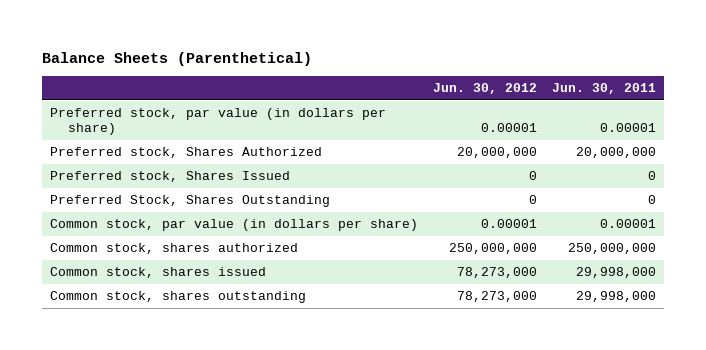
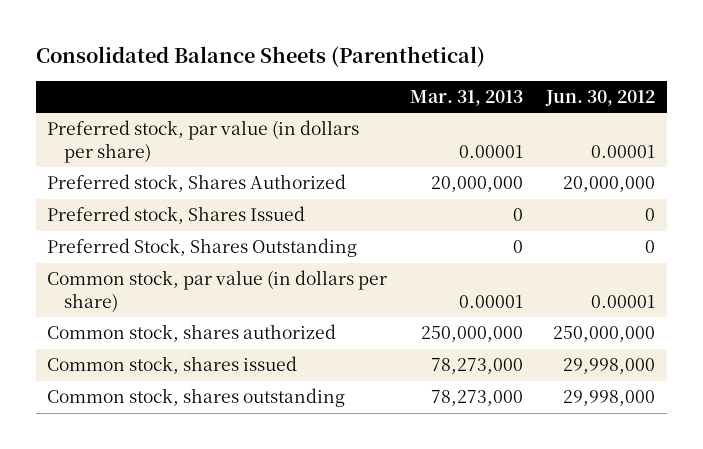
- Balance Sheets (Parenthetical)
+ Consolidated Balance Sheets (Parenthetical)
- | Jun. 30, 2012 | Jun. 30, 2011
+ | Mar. 31, 2013 | Jun. 30, 2012
- Common stock, shares issued | 78,273,000 | 29,998,000
- Common stock, shares outstanding | 78,273,000 | 29,998,000
+ Common stock, shares issued | 78,273,000 | 29,998,000
+ Common stock, shares outstanding | 78,273,000 | 29,998,000

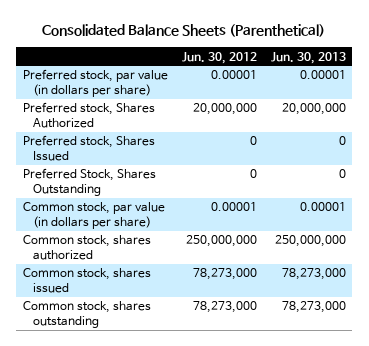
- | Mar. 31, 2013 | Jun. 30, 2012
+ | Jun. 30, 2012 | Jun. 30, 2013
- Common stock, shares issued | 78,273,000 | 29,998,000
- Common stock, shares outstanding | 78,273,000 | 29,998,000
+ Common stock, shares issued | 78,273,000 | 78,273,000
+ Common stock, shares outstanding | 78,273,000 | 78,273,000

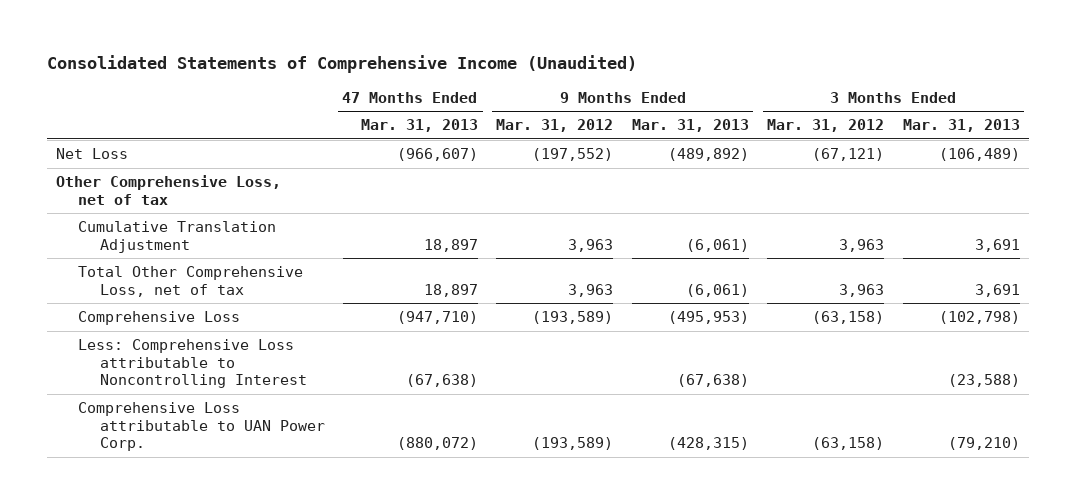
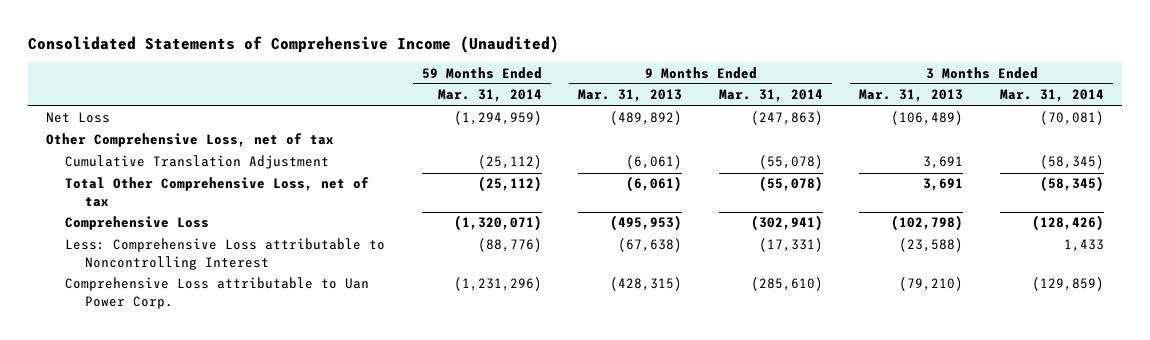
- | 47 Months Ended Mar. 31, 2013 | 9 Months Ended Mar. 31, 2012 | 9 Months Ended Mar. 31, 2013 | 3 Months Ended Mar. 31, 2012 | 3 Months Ended Mar. 31, 2013
+ | 59 Months Ended Mar. 31, 2014 | 9 Months Ended Mar. 31, 2013 | 9 Months Ended Mar. 31, 2014 | 3 Months Ended Mar. 31, 2013 | 3 Months Ended Mar. 31, 2014
- Comprehensive Loss attributable to UAN Power Corp. | (880,072) | (193,589) | (428,315) | (63,158) | (79,210)
+ Comprehensive Loss attributable to Uan Power Corp. | (1,231,296) | (428,315) | (285,610) | (79,210) | (129,859)

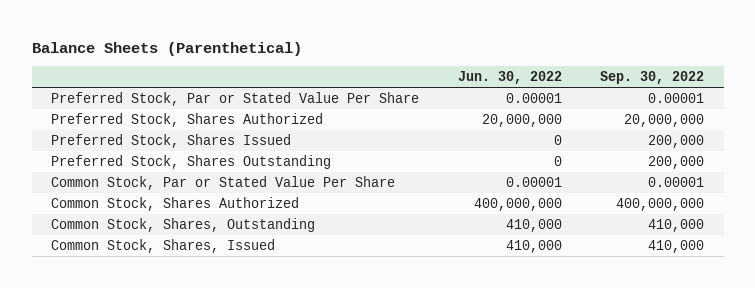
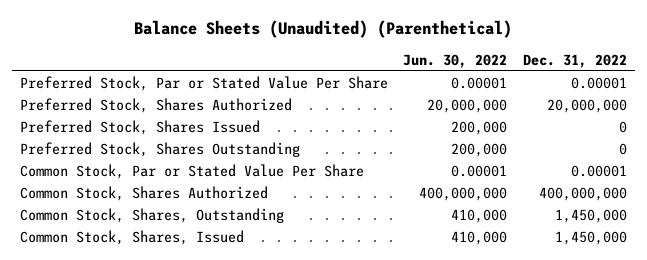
- Balance Sheets (Parenthetical)
+ Balance Sheets (Unaudited) (Parenthetical)
- | Jun. 30, 2022 | Sep. 30, 2022
+ | Jun. 30, 2022 | Dec. 31, 2022
- Preferred Stock, Shares Issued | 0 | 200,000
- Preferred Stock, Shares Outstanding | 0 | 200,000
+ Preferred Stock, Shares Issued | 200,000 | 0
+ Preferred Stock, Shares Outstanding | 200,000 | 0

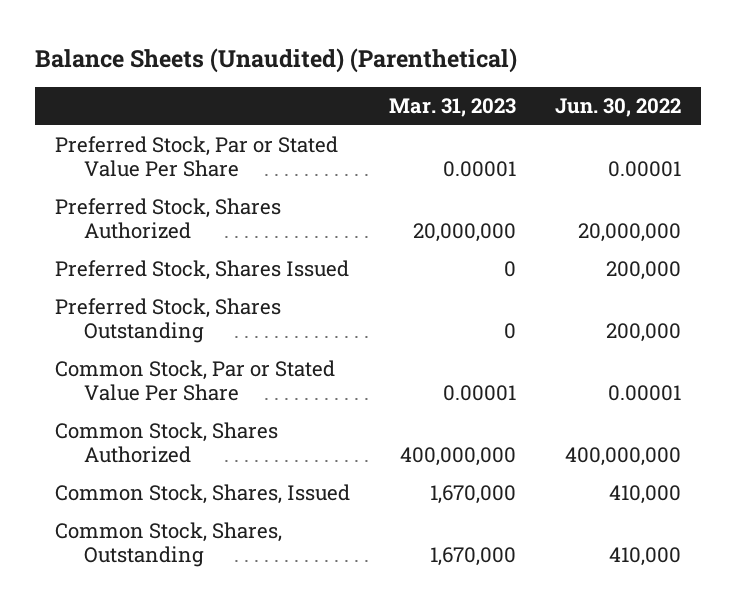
- | Jun. 30, 2022 | Dec. 31, 2022
+ | Mar. 31, 2023 | Jun. 30, 2022
moved down: Common Stock, Shares, Outstanding | 1,670,000 | 410,000

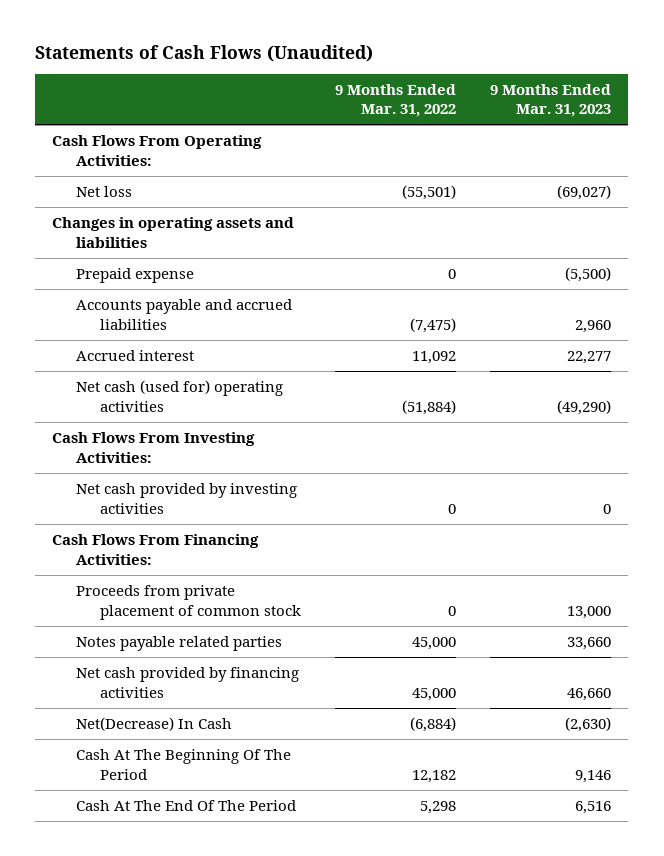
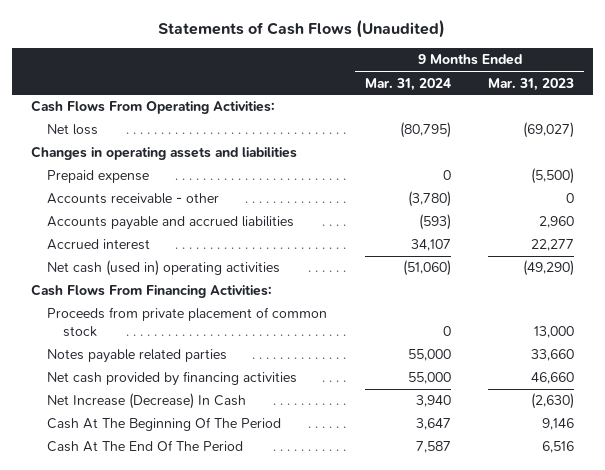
- | 9 Months Ended Mar. 31, 2022 | 9 Months Ended Mar. 31, 2023
+ | 9 Months Ended Mar. 31, 2024 | 9 Months Ended Mar. 31, 2023
+ Accounts receivable - other | (3,780) | 0
- Net cash (used for) operating activities | (51,884) | (49,290)
- Cash Flows From Investing Activities:
- Net cash provided by investing activities | 0 | 0
+ Net cash (used in) operating activities | (51,060) | (49,290)
- Net(Decrease) In Cash | (6,884) | (2,630)
+ Net Increase (Decrease) In Cash | 3,940 | (2,630)

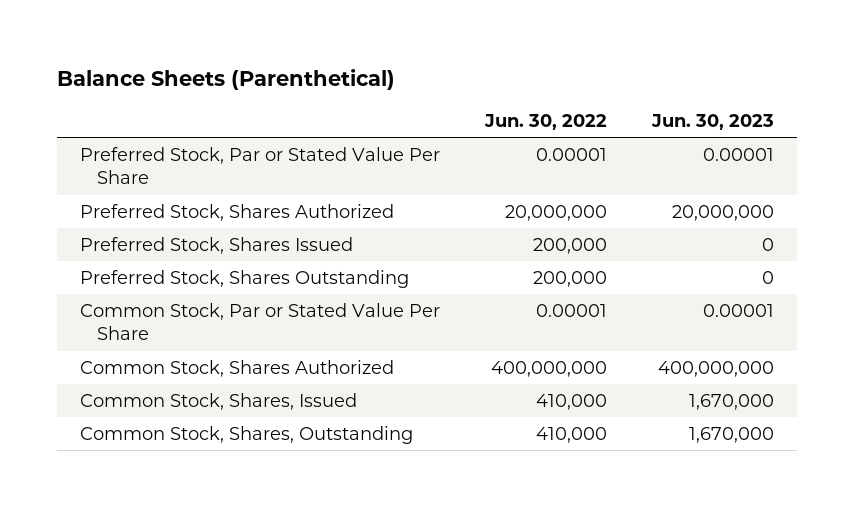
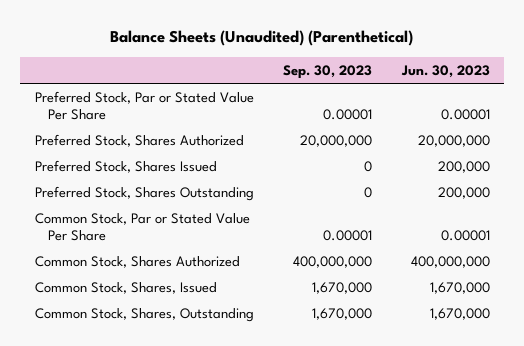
- Balance Sheets (Parenthetical)
+ Balance Sheets (Unaudited) (Parenthetical)
- | Jun. 30, 2022 | Jun. 30, 2023
+ | Sep. 30, 2023 | Jun. 30, 2023
- Preferred Stock, Shares Issued | 200,000 | 0
- Preferred Stock, Shares Outstanding | 200,000 | 0
+ Preferred Stock, Shares Issued | 0 | 200,000
+ Preferred Stock, Shares Outstanding | 0 | 200,000

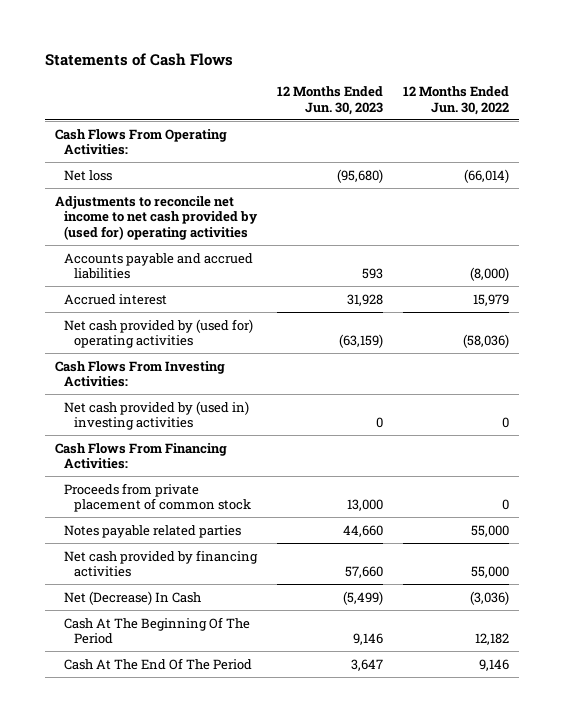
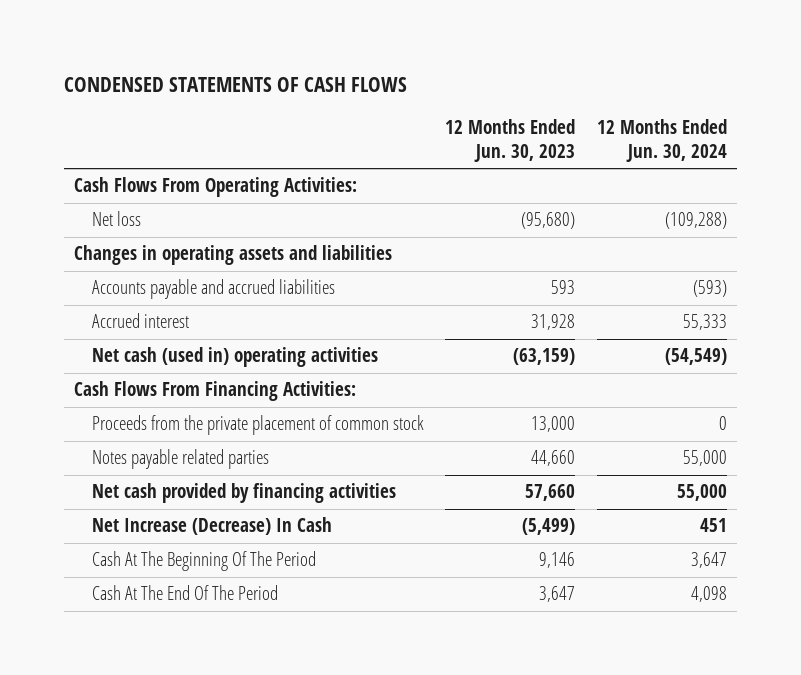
- Statements of Cash Flows
+ CONDENSED STATEMENTS OF CASH FLOWS
- | 12 Months Ended Jun. 30, 2023 | 12 Months Ended Jun. 30, 2022
+ | 12 Months Ended Jun. 30, 2023 | 12 Months Ended Jun. 30, 2024
- Adjustments to reconcile net income to net cash provided by (used for) operating activities
+ Changes in operating assets and liabilities
- Net cash provided by (used for) operating activities | (63,159) | (58,036)
- Cash Flows From Investing Activities:
- Net cash provided by (used in) investing activities | 0 | 0
+ Net cash (used in) operating activities | (63,159) | (54,549)
- Proceeds from private placement of common stock | 13,000 | 0
+ Proceeds from the private placement of common stock | 13,000 | 0
- Net (Decrease) In Cash | (5,499) | (3,036)
+ Net Increase (Decrease) In Cash | (5,499) | 451

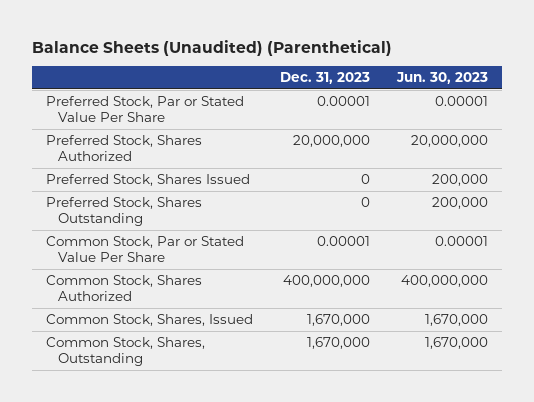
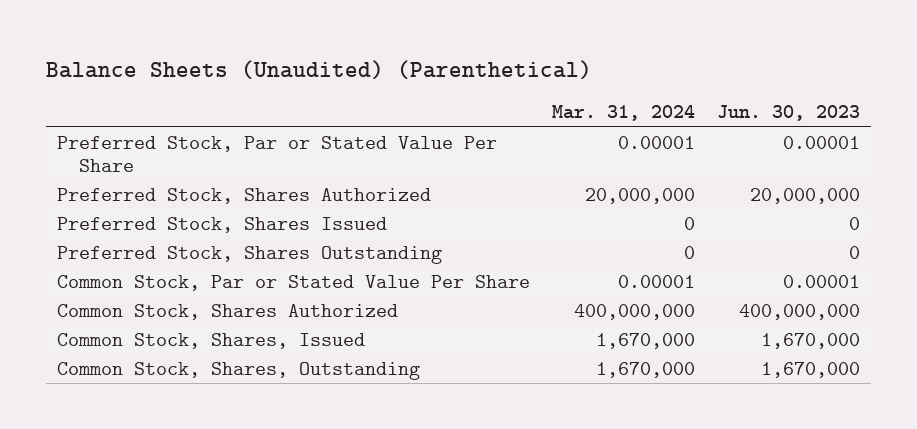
- | Dec. 31, 2023 | Jun. 30, 2023
+ | Mar. 31, 2024 | Jun. 30, 2023
- Preferred Stock, Shares Issued | 0 | 200,000
- Preferred Stock, Shares Outstanding | 0 | 200,000
+ Preferred Stock, Shares Issued | 0 | 0
+ Preferred Stock, Shares Outstanding | 0 | 0

